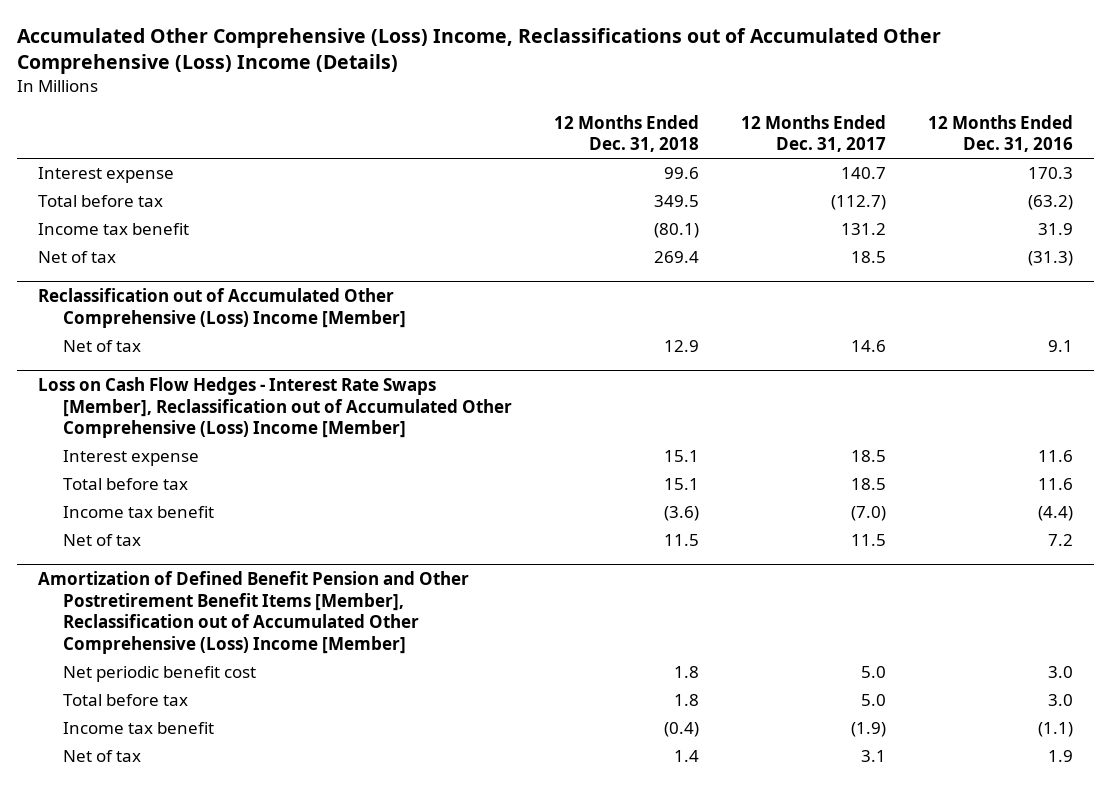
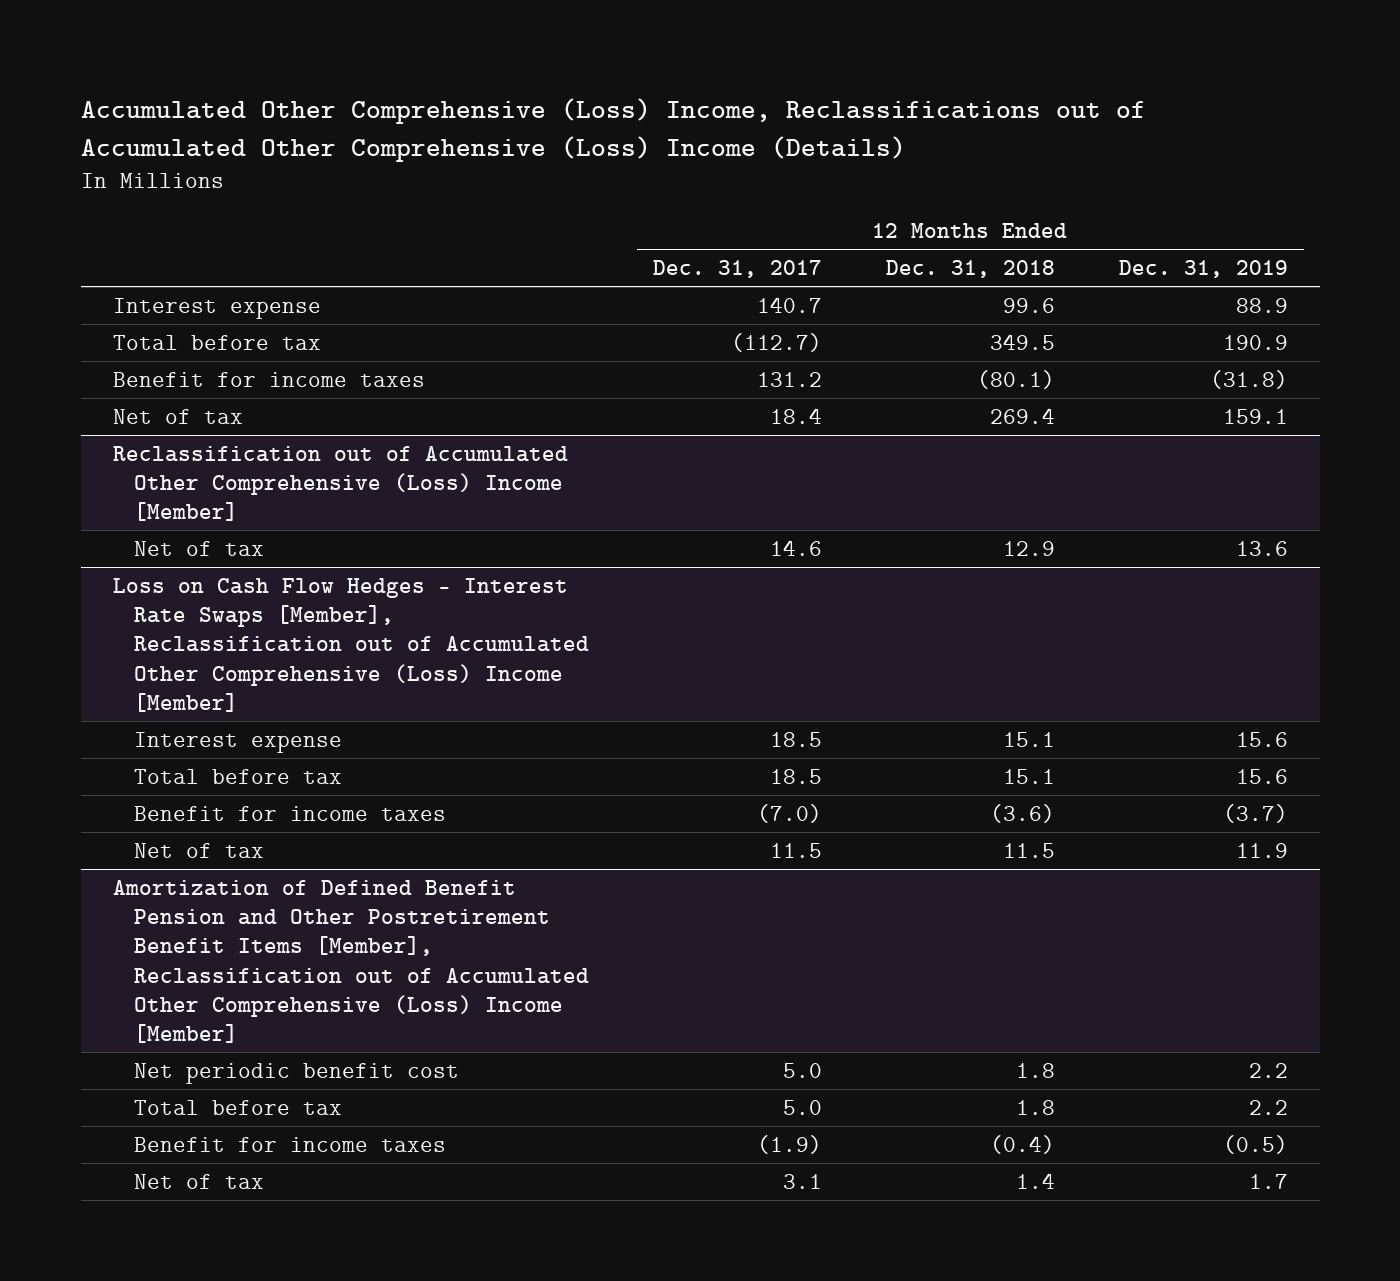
- | 12 Months Ended Dec. 31, 2018 | 12 Months Ended Dec. 31, 2017 | 12 Months Ended Dec. 31, 2016
+ | 12 Months Ended Dec. 31, 2017 | 12 Months Ended Dec. 31, 2018 | 12 Months Ended Dec. 31, 2019
- Income tax benefit | (80.1) | 131.2 | 31.9
- Net of tax | 269.4 | 18.5 | (31.3)
+ Benefit for income taxes | 131.2 | (80.1) | (31.8)
+ Net of tax | 18.4 | 269.4 | 159.1
@ Loss on Cash Flow Hedges - Interest Rate Swaps [Member], Reclassification out of Accumulated Other Comprehensive (Loss) Income [Member]
- Income tax benefit | (3.6) | (7.0) | (4.4)
+ Benefit for income taxes | (7.0) | (3.6) | (3.7)
@ Amortization of Defined Benefit Pension and Other Postretirement Benefit Items [Member], Reclassification out of Accumulated Other Comprehensive (Loss) Income [Member]
- Income tax benefit | (0.4) | (1.9) | (1.1)
+ Benefit for income taxes | (1.9) | (0.4) | (0.5)

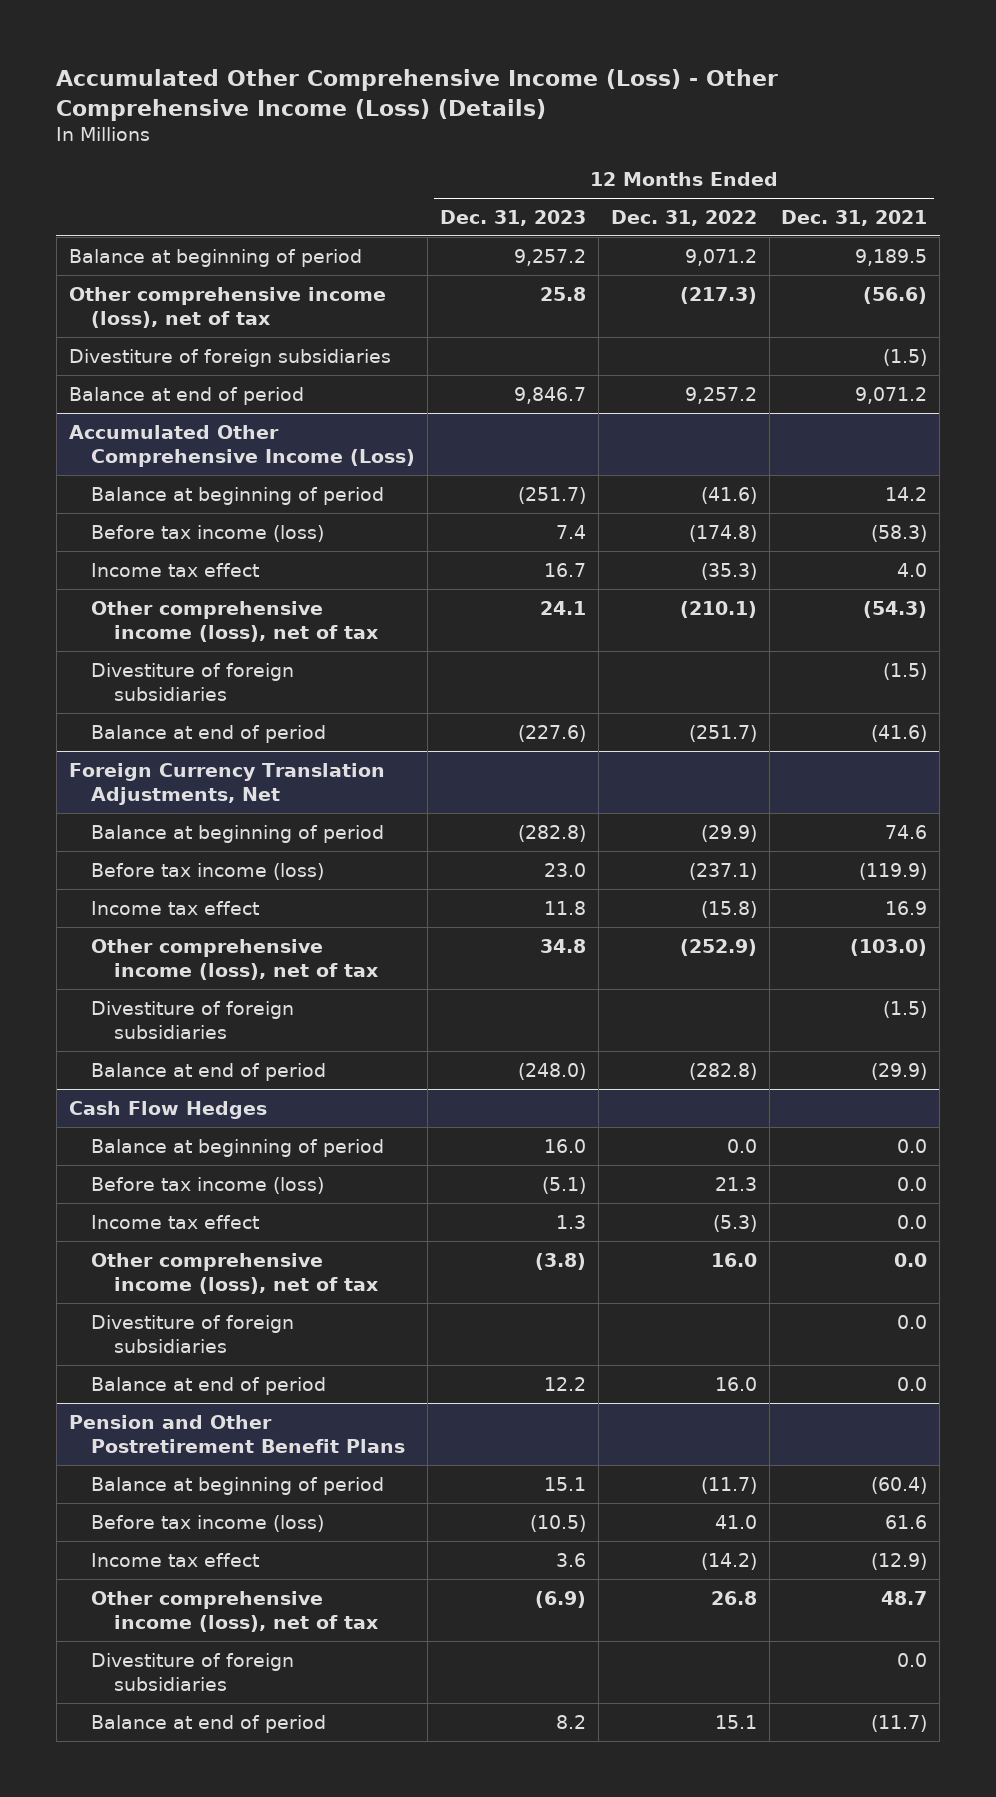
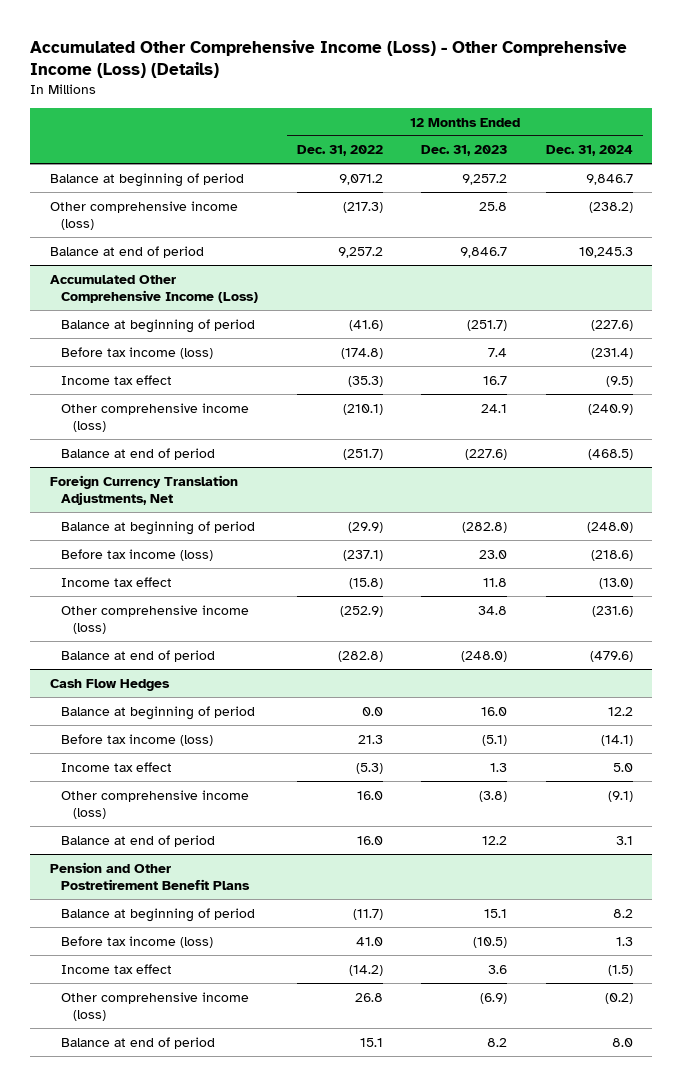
- | 12 Months Ended Dec. 31, 2023 | 12 Months Ended Dec. 31, 2022 | 12 Months Ended Dec. 31, 2021
+ | 12 Months Ended Dec. 31, 2022 | 12 Months Ended Dec. 31, 2023 | 12 Months Ended Dec. 31, 2024
- Other comprehensive income (loss), net of tax | 25.8 | (217.3) | (56.6)
- Divestiture of foreign subsidiaries | | | (1.5)
+ Other comprehensive income (loss) | (217.3) | 25.8 | (238.2)
@ Accumulated Other Comprehensive Income (Loss)
- Other comprehensive income (loss), net of tax | 24.1 | (210.1) | (54.3)
- Divestiture of foreign subsidiaries | | | (1.5)
+ Other comprehensive income (loss) | (210.1) | 24.1 | (240.9)
@ Foreign Currency Translation Adjustments, Net
- Other comprehensive income (loss), net of tax | 34.8 | (252.9) | (103.0)
- Divestiture of foreign subsidiaries | | | (1.5)
+ Other comprehensive income (loss) | (252.9) | 34.8 | (231.6)
@ Cash Flow Hedges
- Other comprehensive income (loss), net of tax | (3.8) | 16.0 | 0.0
- Divestiture of foreign subsidiaries | | | 0.0
+ Other comprehensive income (loss) | 16.0 | (3.8) | (9.1)
@ Pension and Other Postretirement Benefit Plans
- Other comprehensive income (loss), net of tax | (6.9) | 26.8 | 48.7
- Divestiture of foreign subsidiaries | | | 0.0
+ Other comprehensive income (loss) | 26.8 | (6.9) | (0.2)

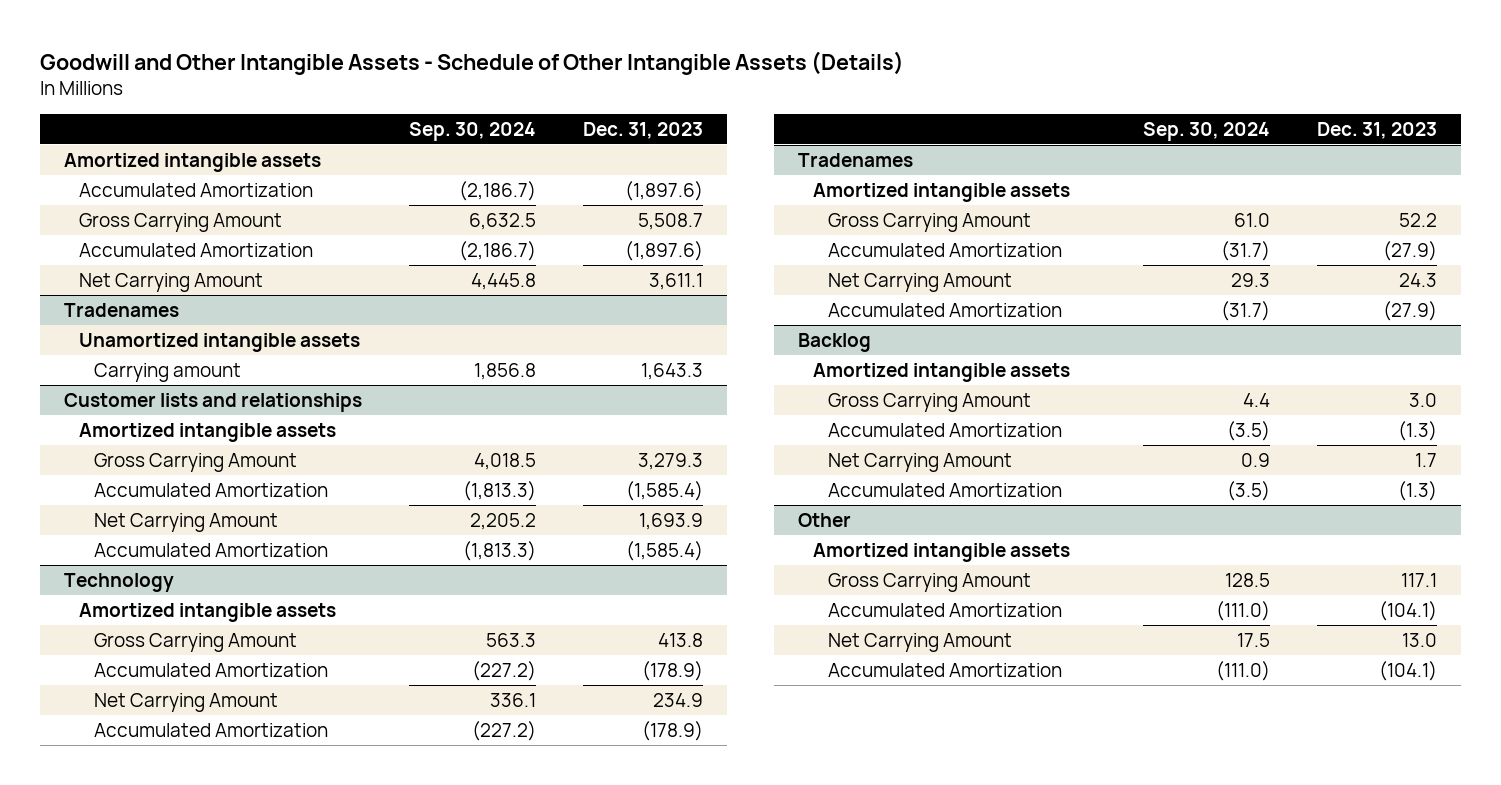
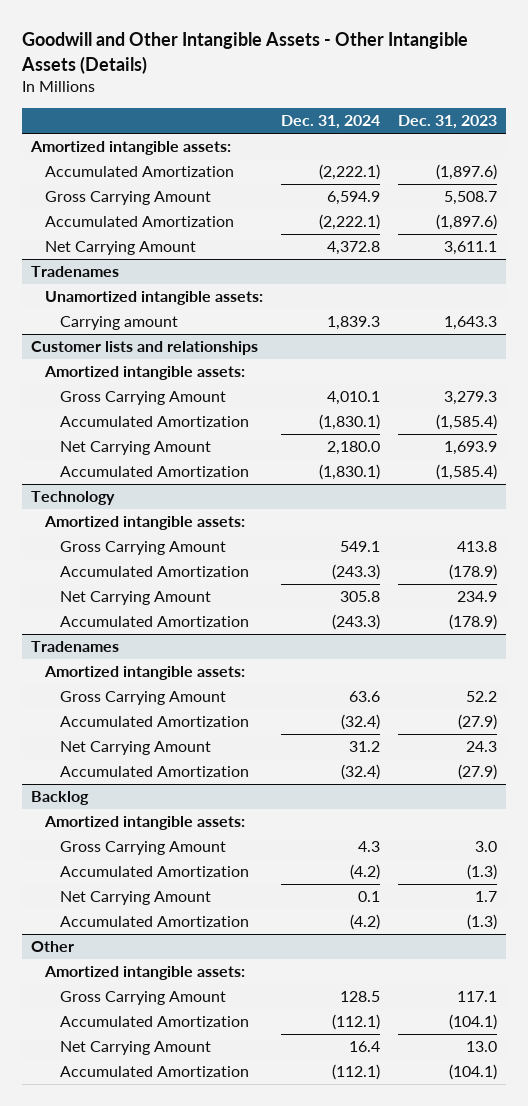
- Goodwill and Other Intangible Assets - Schedule of Other Intangible Assets (Details)
+ Goodwill and Other Intangible Assets - Other Intangible Assets (Details)
- | Sep. 30, 2024 | Dec. 31, 2023
+ | Dec. 31, 2024 | Dec. 31, 2023
- Amortized intangible assets
+ Amortized intangible assets:
@ Tradenames
- Unamortized intangible assets
+ Unamortized intangible assets:
@ Customer lists and relationships
- Amortized intangible assets
+ Amortized intangible assets:
@ Technology
- Amortized intangible assets
+ Amortized intangible assets:
@ Tradenames
- Amortized intangible assets
+ Amortized intangible assets:
@ Backlog
- Amortized intangible assets
+ Amortized intangible assets:
@ Other
- Amortized intangible assets
+ Amortized intangible assets:

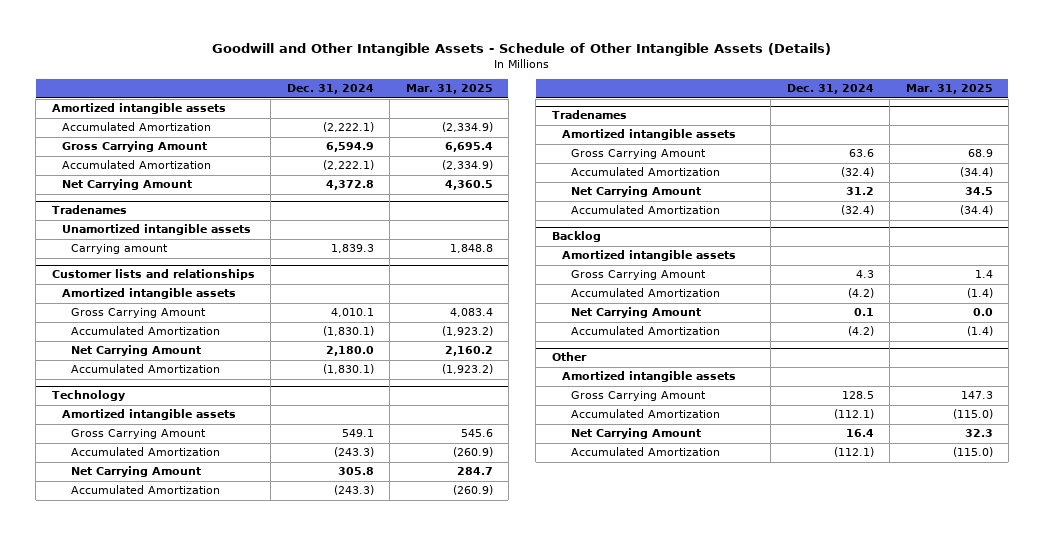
- Goodwill and Other Intangible Assets - Other Intangible Assets (Details)
+ Goodwill and Other Intangible Assets - Schedule of Other Intangible Assets (Details)
- | Dec. 31, 2024 | Dec. 31, 2023
+ | Dec. 31, 2024 | Mar. 31, 2025
- Amortized intangible assets:
+ Amortized intangible assets
@ Tradenames
- Unamortized intangible assets:
+ Unamortized intangible assets
@ Customer lists and relationships
- Amortized intangible assets:
+ Amortized intangible assets
@ Technology
- Amortized intangible assets:
+ Amortized intangible assets
@ Tradenames
- Amortized intangible assets:
+ Amortized intangible assets
@ Backlog
- Amortized intangible assets:
+ Amortized intangible assets
@ Other
- Amortized intangible assets:
+ Amortized intangible assets

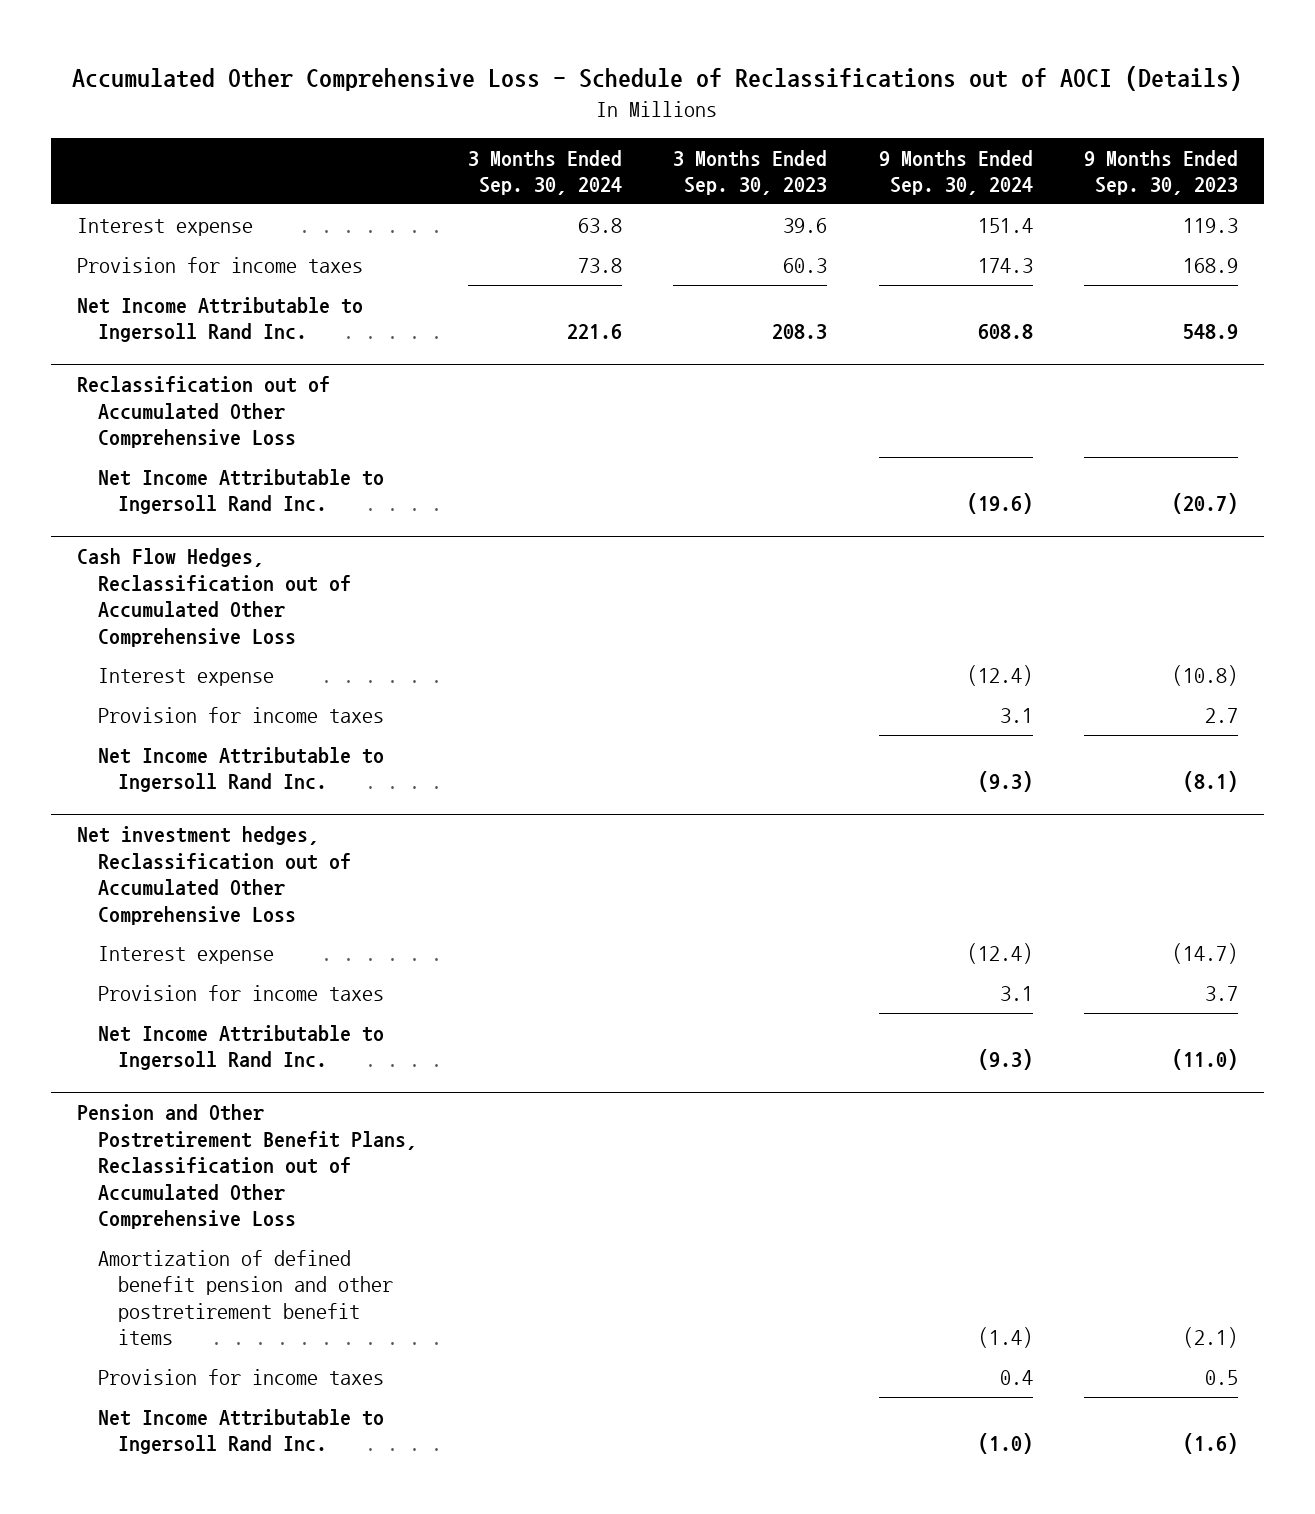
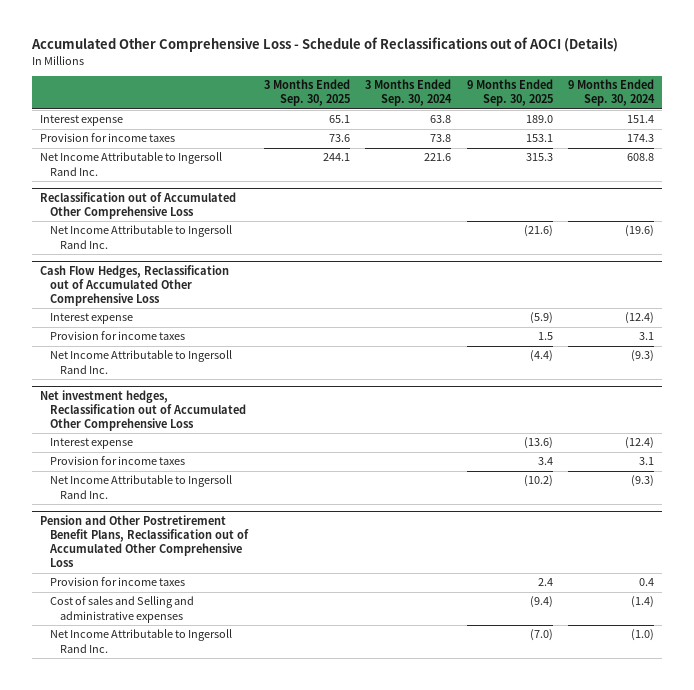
- | 3 Months Ended Sep. 30, 2024 | 3 Months Ended Sep. 30, 2023 | 9 Months Ended Sep. 30, 2024 | 9 Months Ended Sep. 30, 2023
+ | 3 Months Ended Sep. 30, 2025 | 3 Months Ended Sep. 30, 2024 | 9 Months Ended Sep. 30, 2025 | 9 Months Ended Sep. 30, 2024
@ Pension and Other Postretirement Benefit Plans, Reclassification out of Accumulated Other Comprehensive Loss
- Amortization of defined benefit pension and other postretirement benefit items | | | (1.4) | (2.1)
+ Cost of sales and Selling and administrative expenses | | | (9.4) | (1.4)

